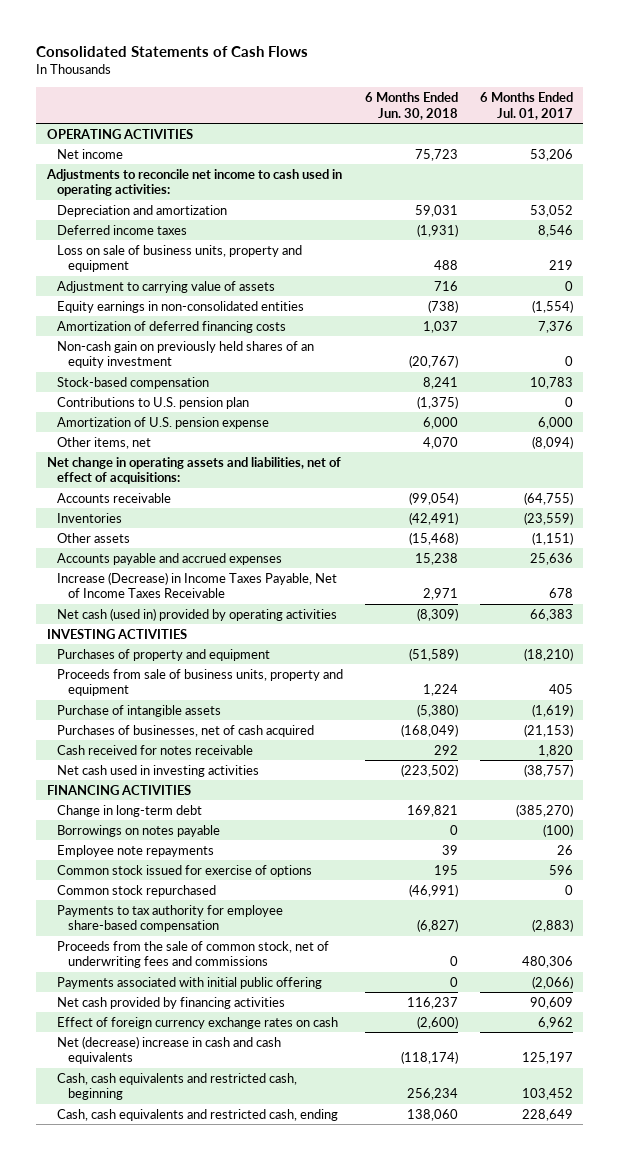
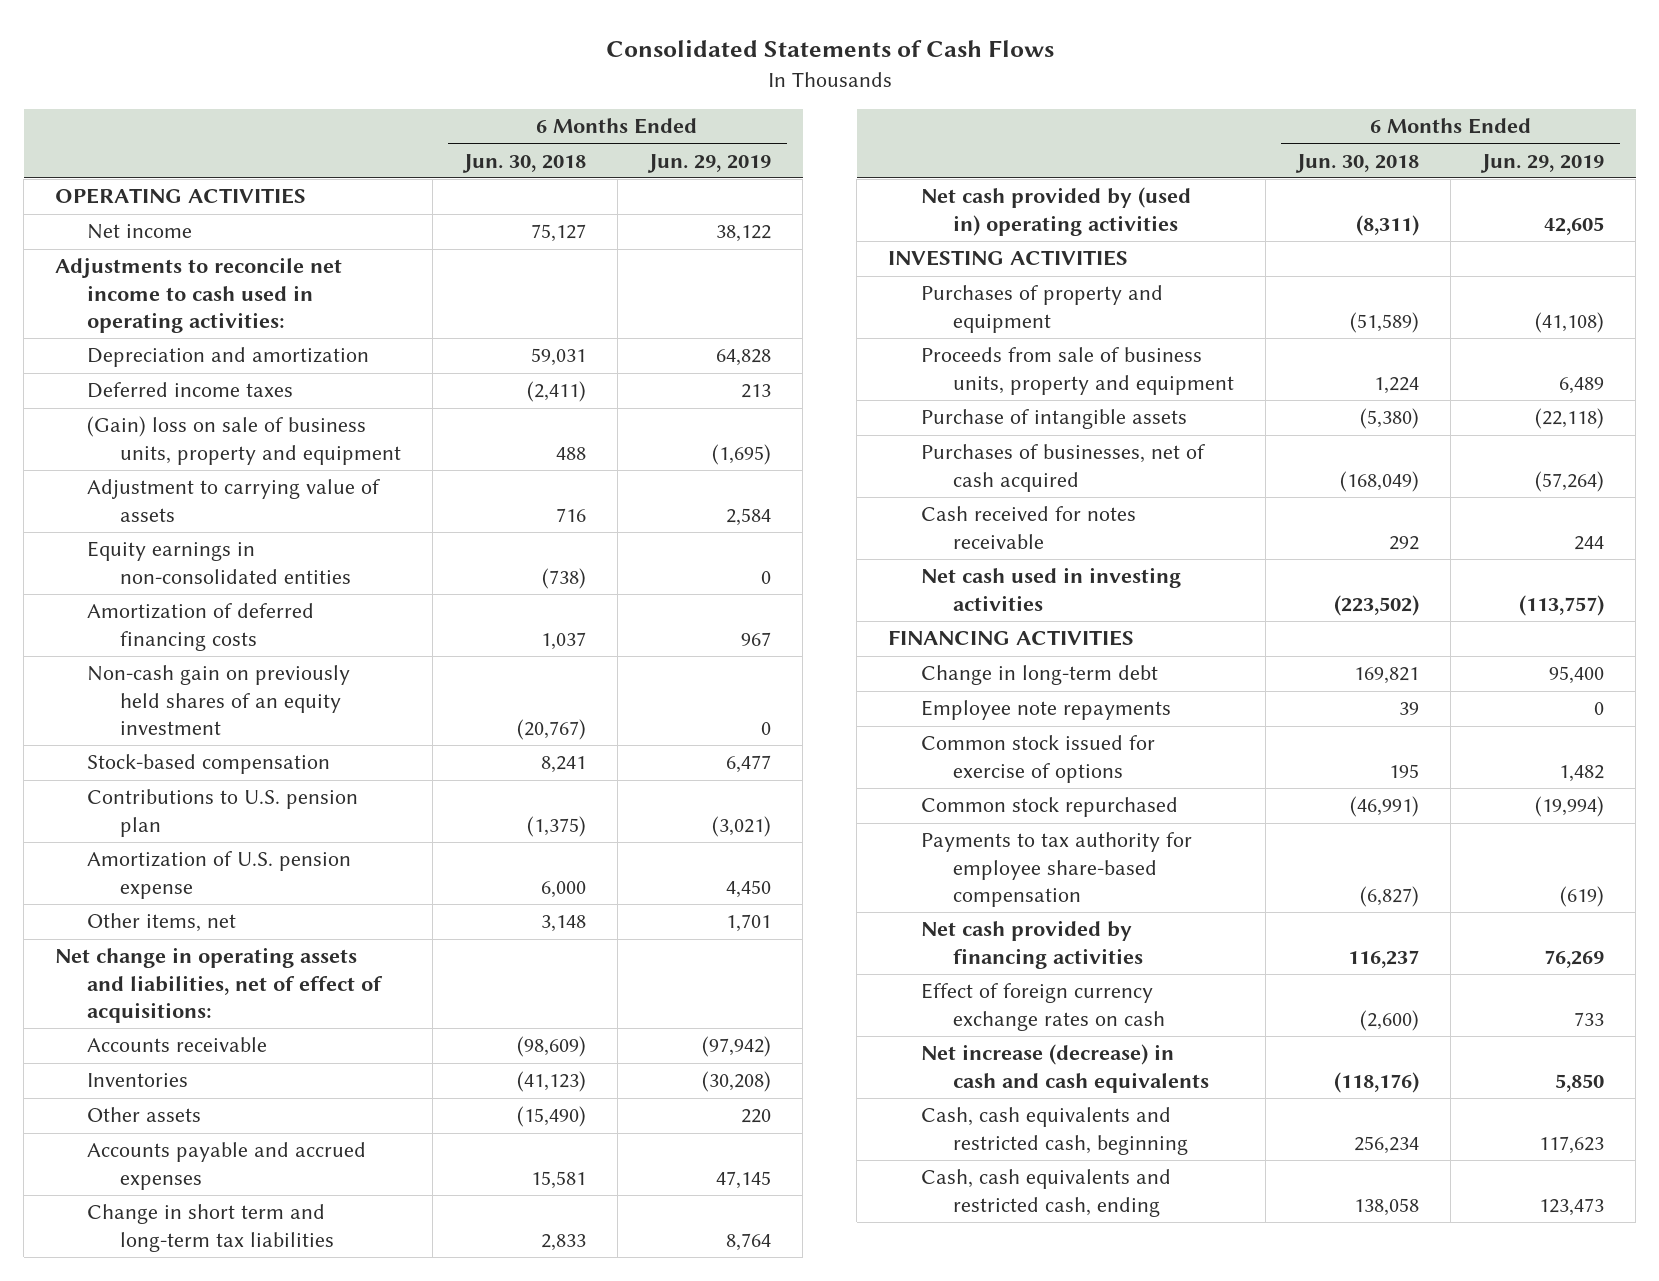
- | 6 Months Ended Jun. 30, 2018 | 6 Months Ended Jul. 01, 2017
+ | 6 Months Ended Jun. 30, 2018 | 6 Months Ended Jun. 29, 2019
- Net income | 75,723 | 53,206
+ Net income | 75,127 | 38,122
- Deferred income taxes | (1,931) | 8,546
- Loss on sale of business units, property and equipment | 488 | 219
+ Deferred income taxes | (2,411) | 213
+ (Gain) loss on sale of business units, property and equipment | 488 | (1,695)
- Other items, net | 4,070 | (8,094)
+ Other items, net | 3,148 | 1,701
- Accounts receivable | (99,054) | (64,755)
- Inventories | (42,491) | (23,559)
- Other assets | (15,468) | (1,151)
- Accounts payable and accrued expenses | 15,238 | 25,636
- Increase (Decrease) in Income Taxes Payable, Net of Income Taxes Receivable | 2,971 | 678
- Net cash (used in) provided by operating activities | (8,309) | 66,383
+ Accounts receivable | (98,609) | (97,942)
+ Inventories | (41,123) | (30,208)
+ Other assets | (15,490) | 220
+ Accounts payable and accrued expenses | 15,581 | 47,145
+ Change in short term and long-term tax liabilities | 2,833 | 8,764
+ Net cash provided by (used in) operating activities | (8,311) | 42,605
- Borrowings on notes payable | 0 | (100)
- Proceeds from the sale of common stock, net of underwriting fees and commissions | 0 | 480,306
- Payments associated with initial public offering | 0 | (2,066)
- Net (decrease) increase in cash and cash equivalents | (118,174) | 125,197
+ Net increase (decrease) in cash and cash equivalents | (118,176) | 5,850
- Cash, cash equivalents and restricted cash, ending | 138,060 | 228,649
+ Cash, cash equivalents and restricted cash, ending | 138,058 | 123,473

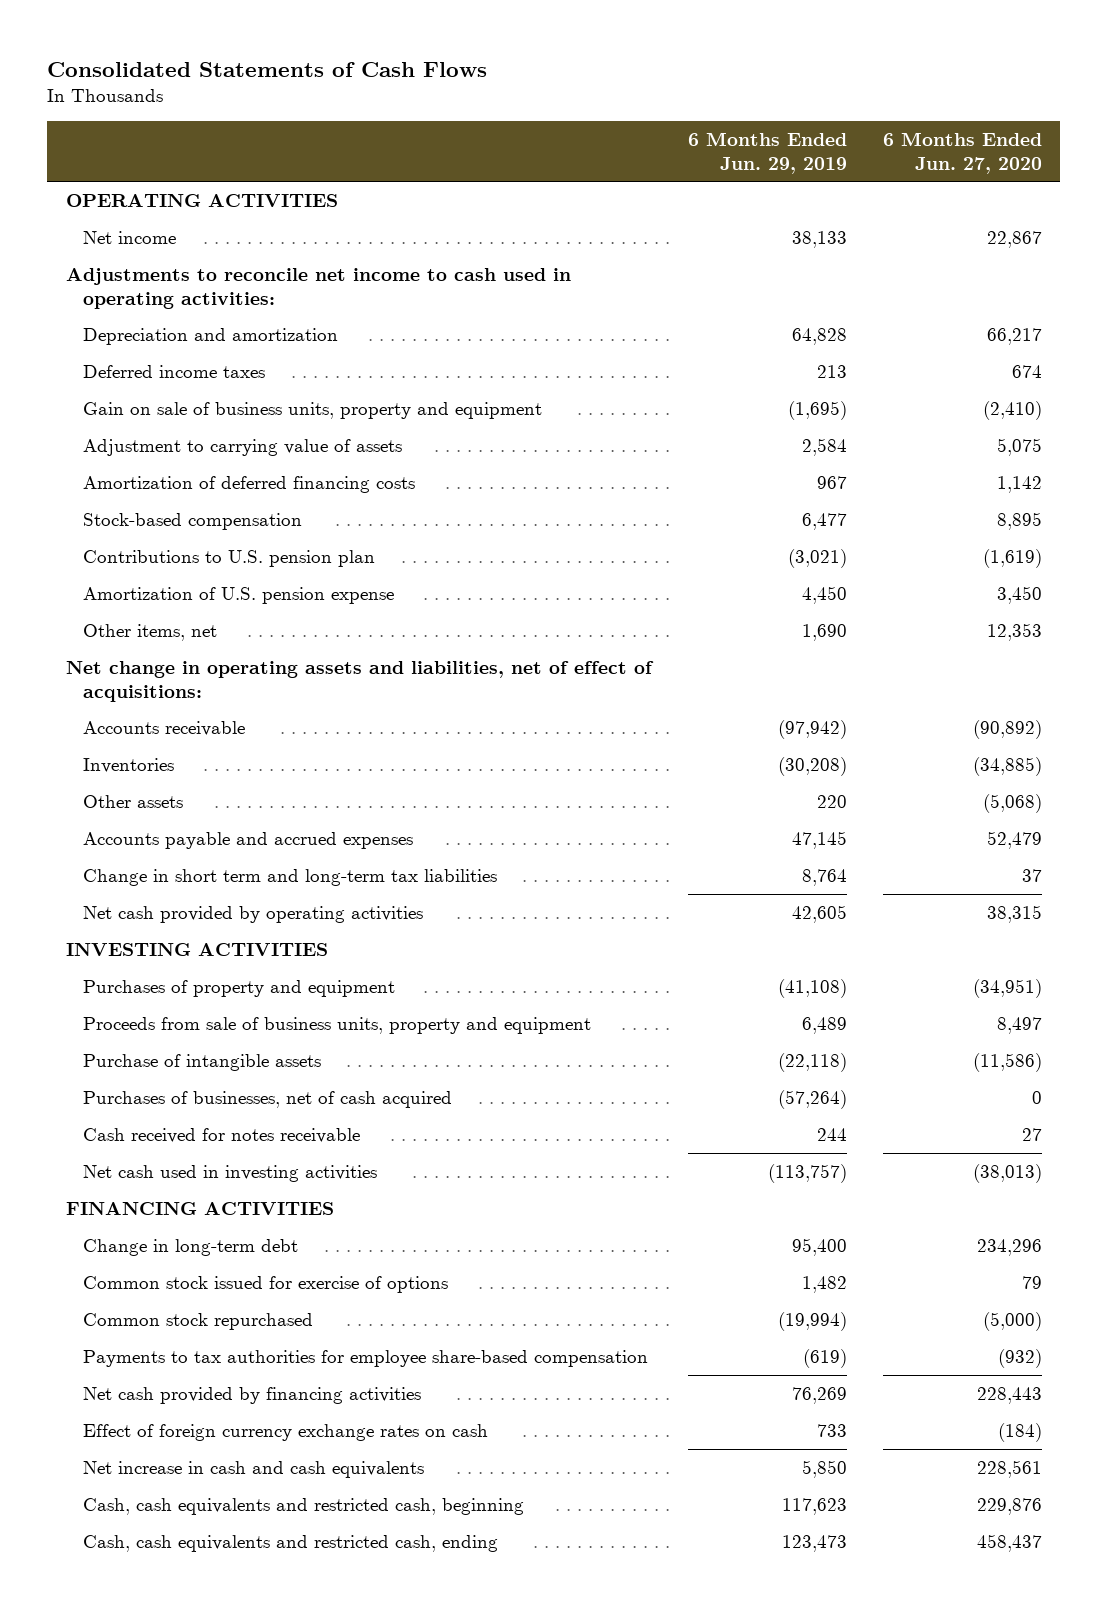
- | 6 Months Ended Jun. 30, 2018 | 6 Months Ended Jun. 29, 2019
+ | 6 Months Ended Jun. 29, 2019 | 6 Months Ended Jun. 27, 2020
- Net income | 75,127 | 38,122
+ Net income | 38,133 | 22,867
- (Gain) loss on sale of business units, property and equipment | 488 | (1,695)
+ Gain on sale of business units, property and equipment | (1,695) | (2,410)
- Equity earnings in non-consolidated entities | (738) | 0
- Non-cash gain on previously held shares of an equity investment | (20,767) | 0
- Other items, net | 3,148 | 1,701
+ Other items, net | 1,690 | 12,353
- Net cash provided by (used in) operating activities | (8,311) | 42,605
+ Net cash provided by operating activities | 42,605 | 38,315
- Employee note repayments | 39 | 0
- Payments to tax authority for employee share-based compensation | (6,827) | (619)
+ Payments to tax authorities for employee share-based compensation | (619) | (932)
- Net increase (decrease) in cash and cash equivalents | (118,176) | 5,850
+ Net increase in cash and cash equivalents | 5,850 | 228,561

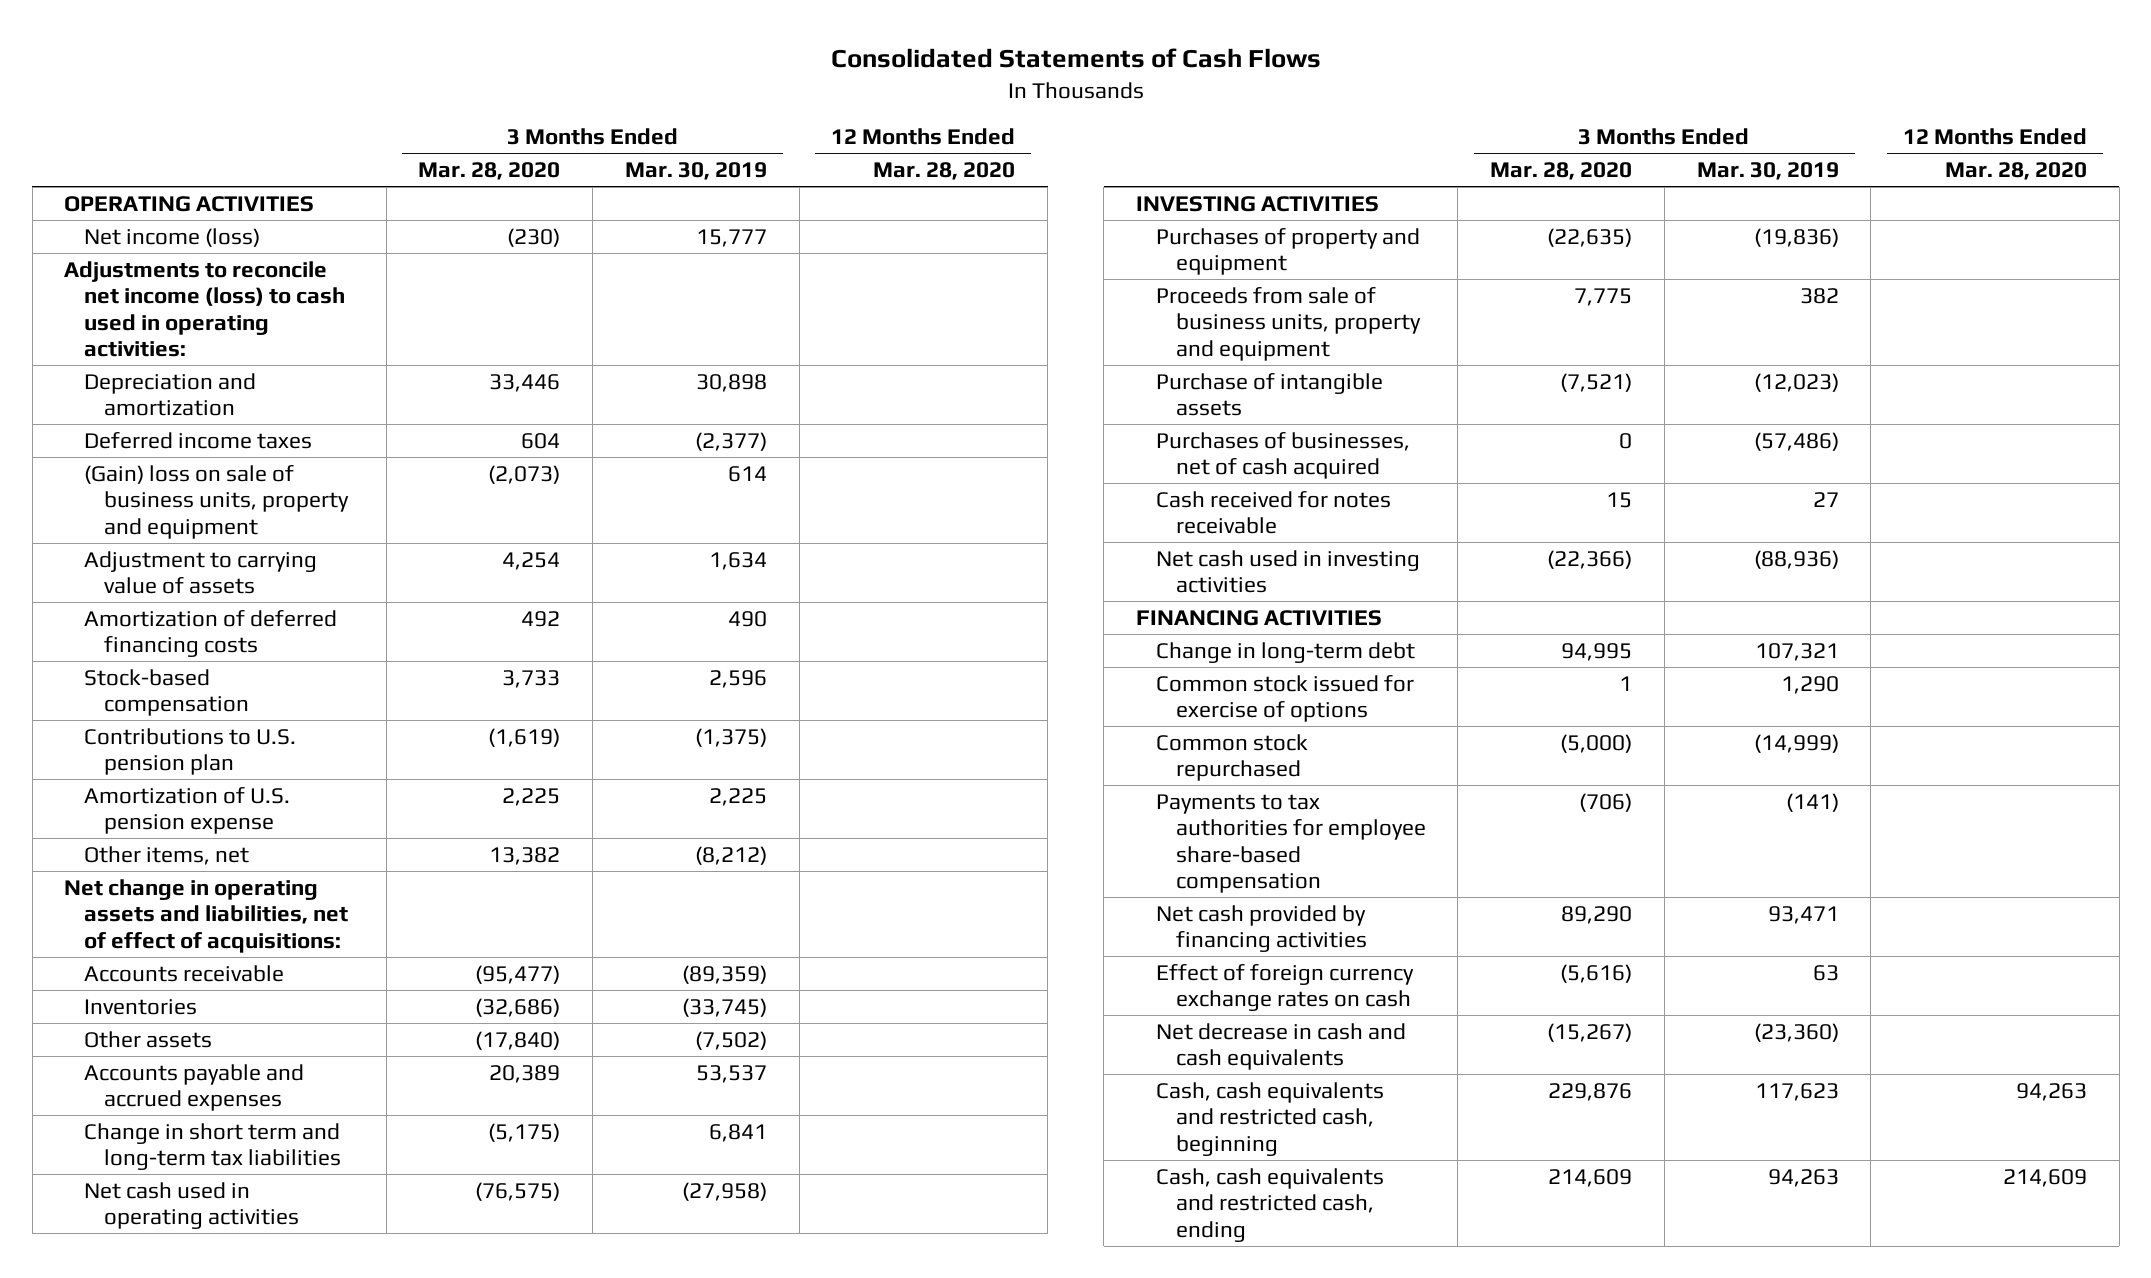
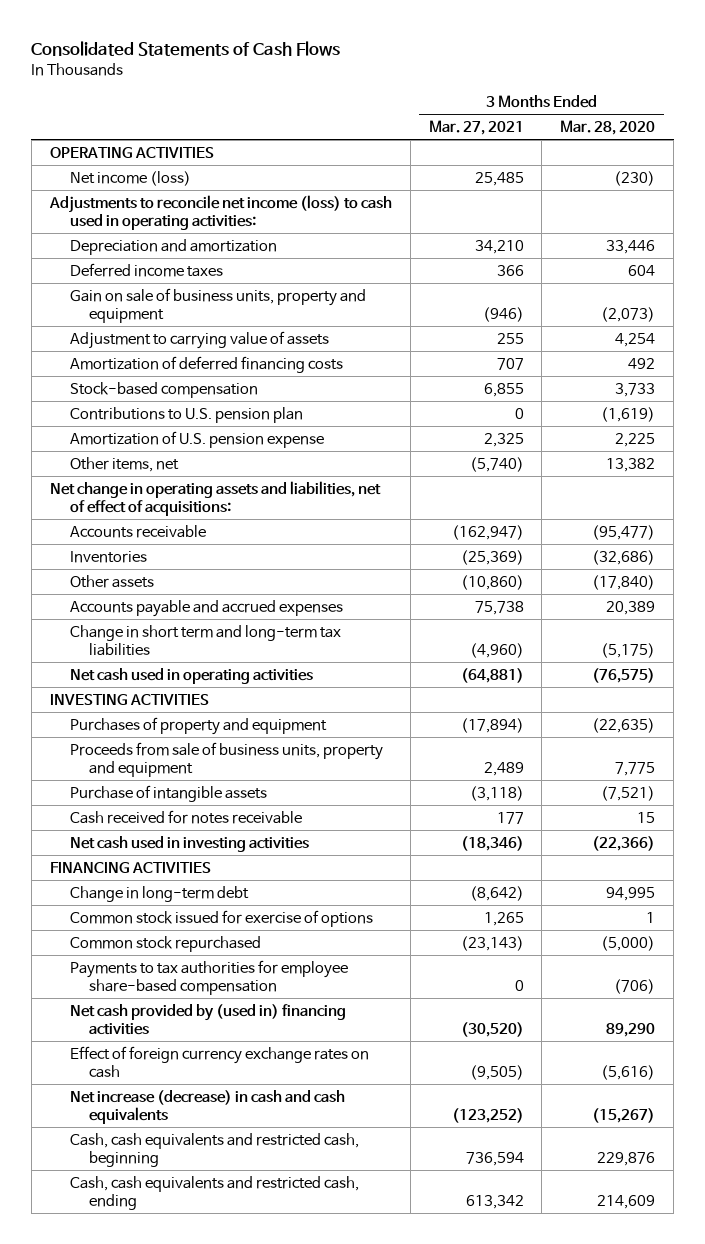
- | 3 Months Ended Mar. 28, 2020 | 3 Months Ended Mar. 30, 2019 | 12 Months Ended Mar. 28, 2020
+ | 3 Months Ended Mar. 27, 2021 | 3 Months Ended Mar. 28, 2020
- (Gain) loss on sale of business units, property and equipment | (2,073) | 614 |
+ Gain on sale of business units, property and equipment | (946) | (2,073)
- Purchases of businesses, net of cash acquired | 0 | (57,486) |
- Net cash provided by financing activities | 89,290 | 93,471 |
+ Net cash provided by (used in) financing activities | (30,520) | 89,290
- Net decrease in cash and cash equivalents | (15,267) | (23,360) |
+ Net increase (decrease) in cash and cash equivalents | (123,252) | (15,267)

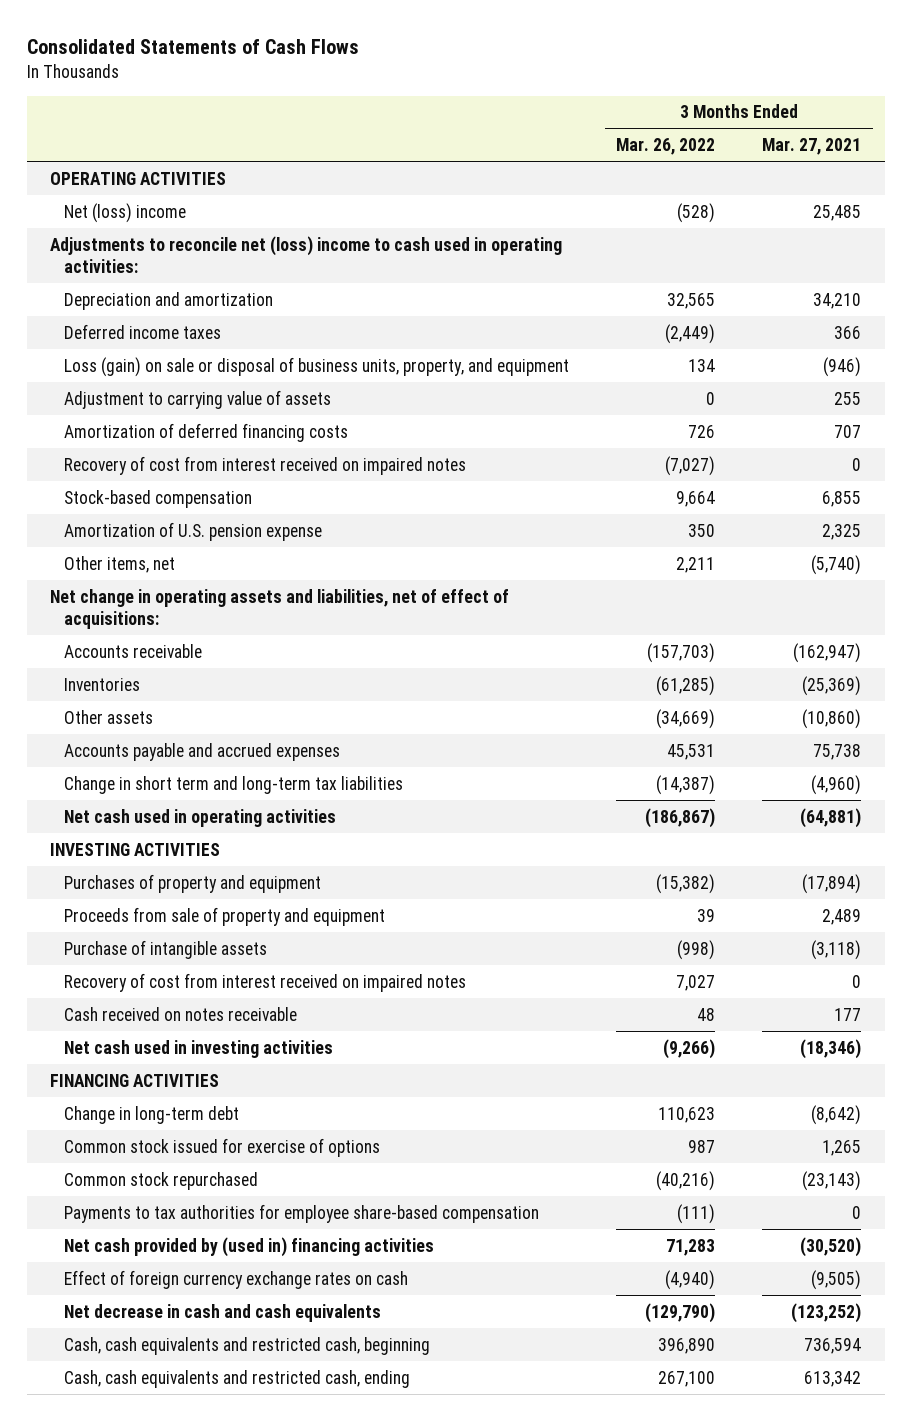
- | 3 Months Ended Mar. 27, 2021 | 3 Months Ended Mar. 28, 2020
+ | 3 Months Ended Mar. 26, 2022 | 3 Months Ended Mar. 27, 2021
- Net income (loss) | 25,485 | (230)
- Adjustments to reconcile net income (loss) to cash used in operating activities:
+ Net (loss) income | (528) | 25,485
+ Adjustments to reconcile net (loss) income to cash used in operating activities:
- Gain on sale of business units, property and equipment | (946) | (2,073)
+ Loss (gain) on sale or disposal of business units, property, and equipment | 134 | (946)
+ Recovery of cost from interest received on impaired notes | (7,027) | 0
- Contributions to U.S. pension plan | 0 | (1,619)
- Proceeds from sale of business units, property and equipment | 2,489 | 7,775
+ Proceeds from sale of property and equipment | 39 | 2,489
- Cash received for notes receivable | 177 | 15
+ Recovery of cost from interest received on impaired notes | 7,027 | 0
+ Cash received on notes receivable | 48 | 177
- Net increase (decrease) in cash and cash equivalents | (123,252) | (15,267)
+ Net decrease in cash and cash equivalents | (129,790) | (123,252)

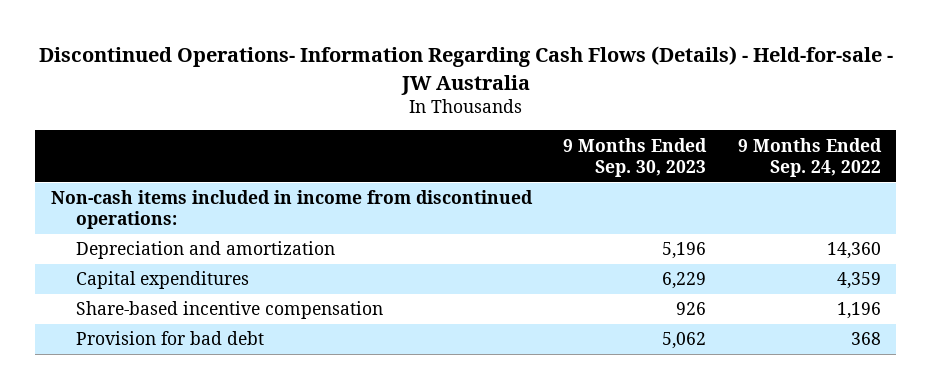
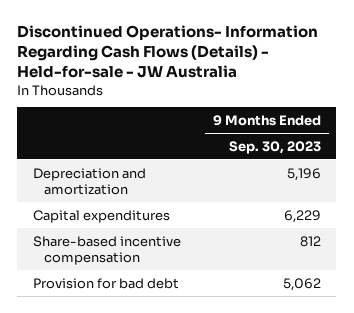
- | 9 Months Ended Sep. 30, 2023 | 9 Months Ended Sep. 24, 2022
+ | 9 Months Ended Sep. 30, 2023
- Non-cash items included in income from discontinued operations:
- Share-based incentive compensation | 926 | 1,196
+ Share-based incentive compensation | 812

